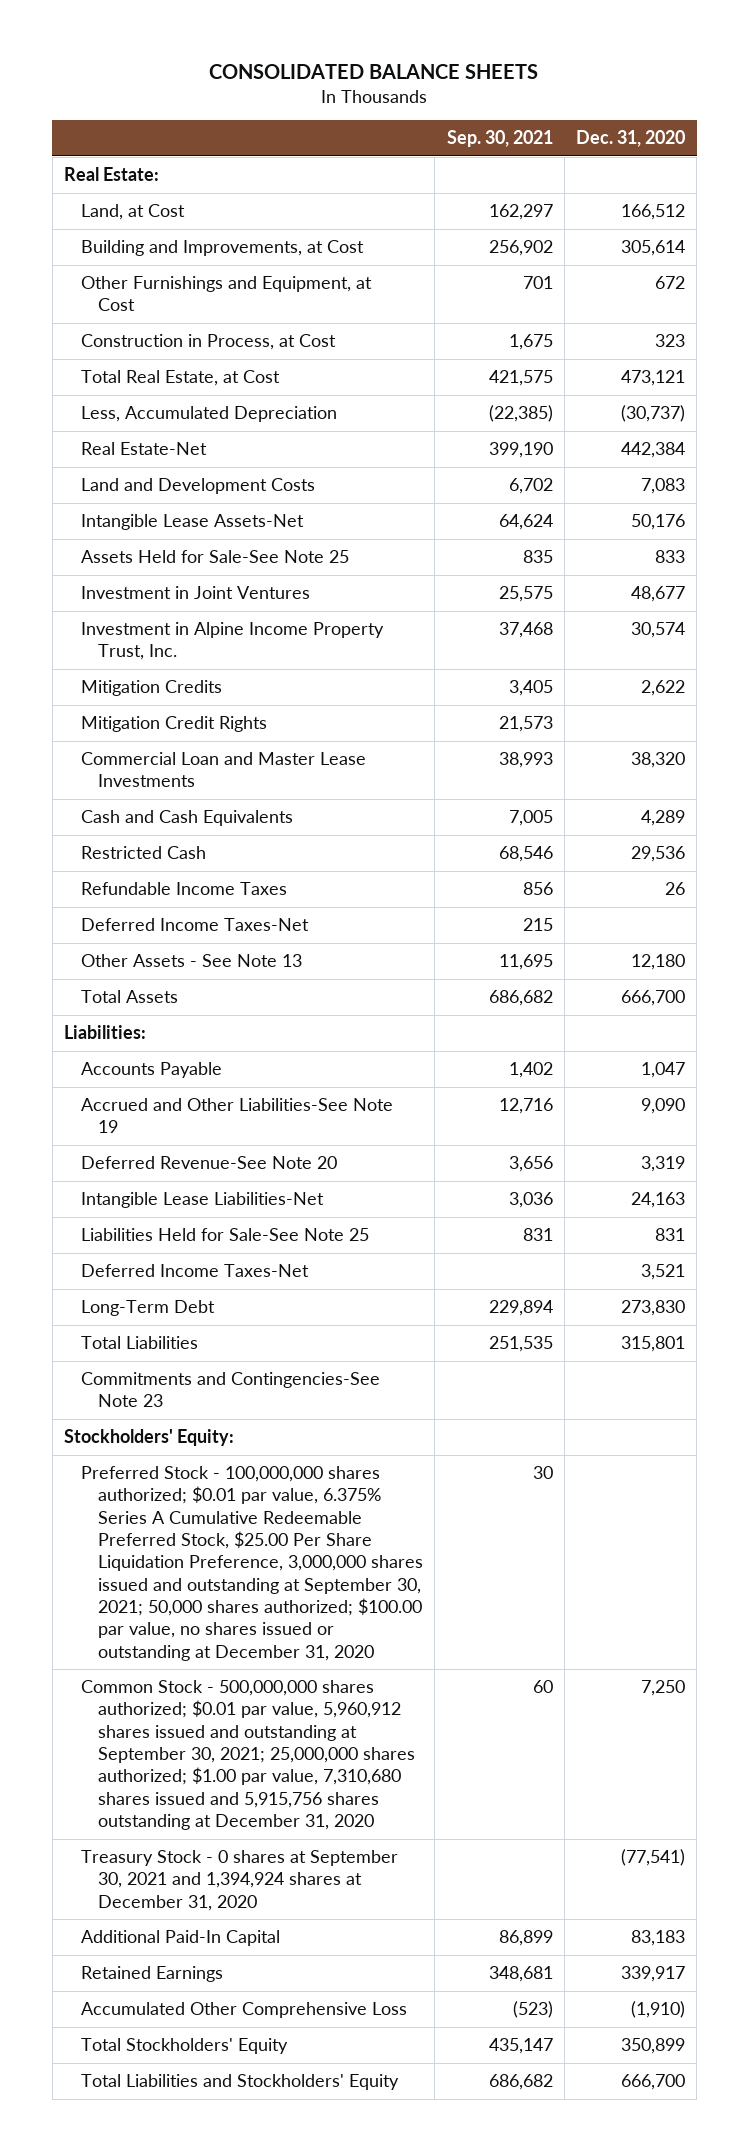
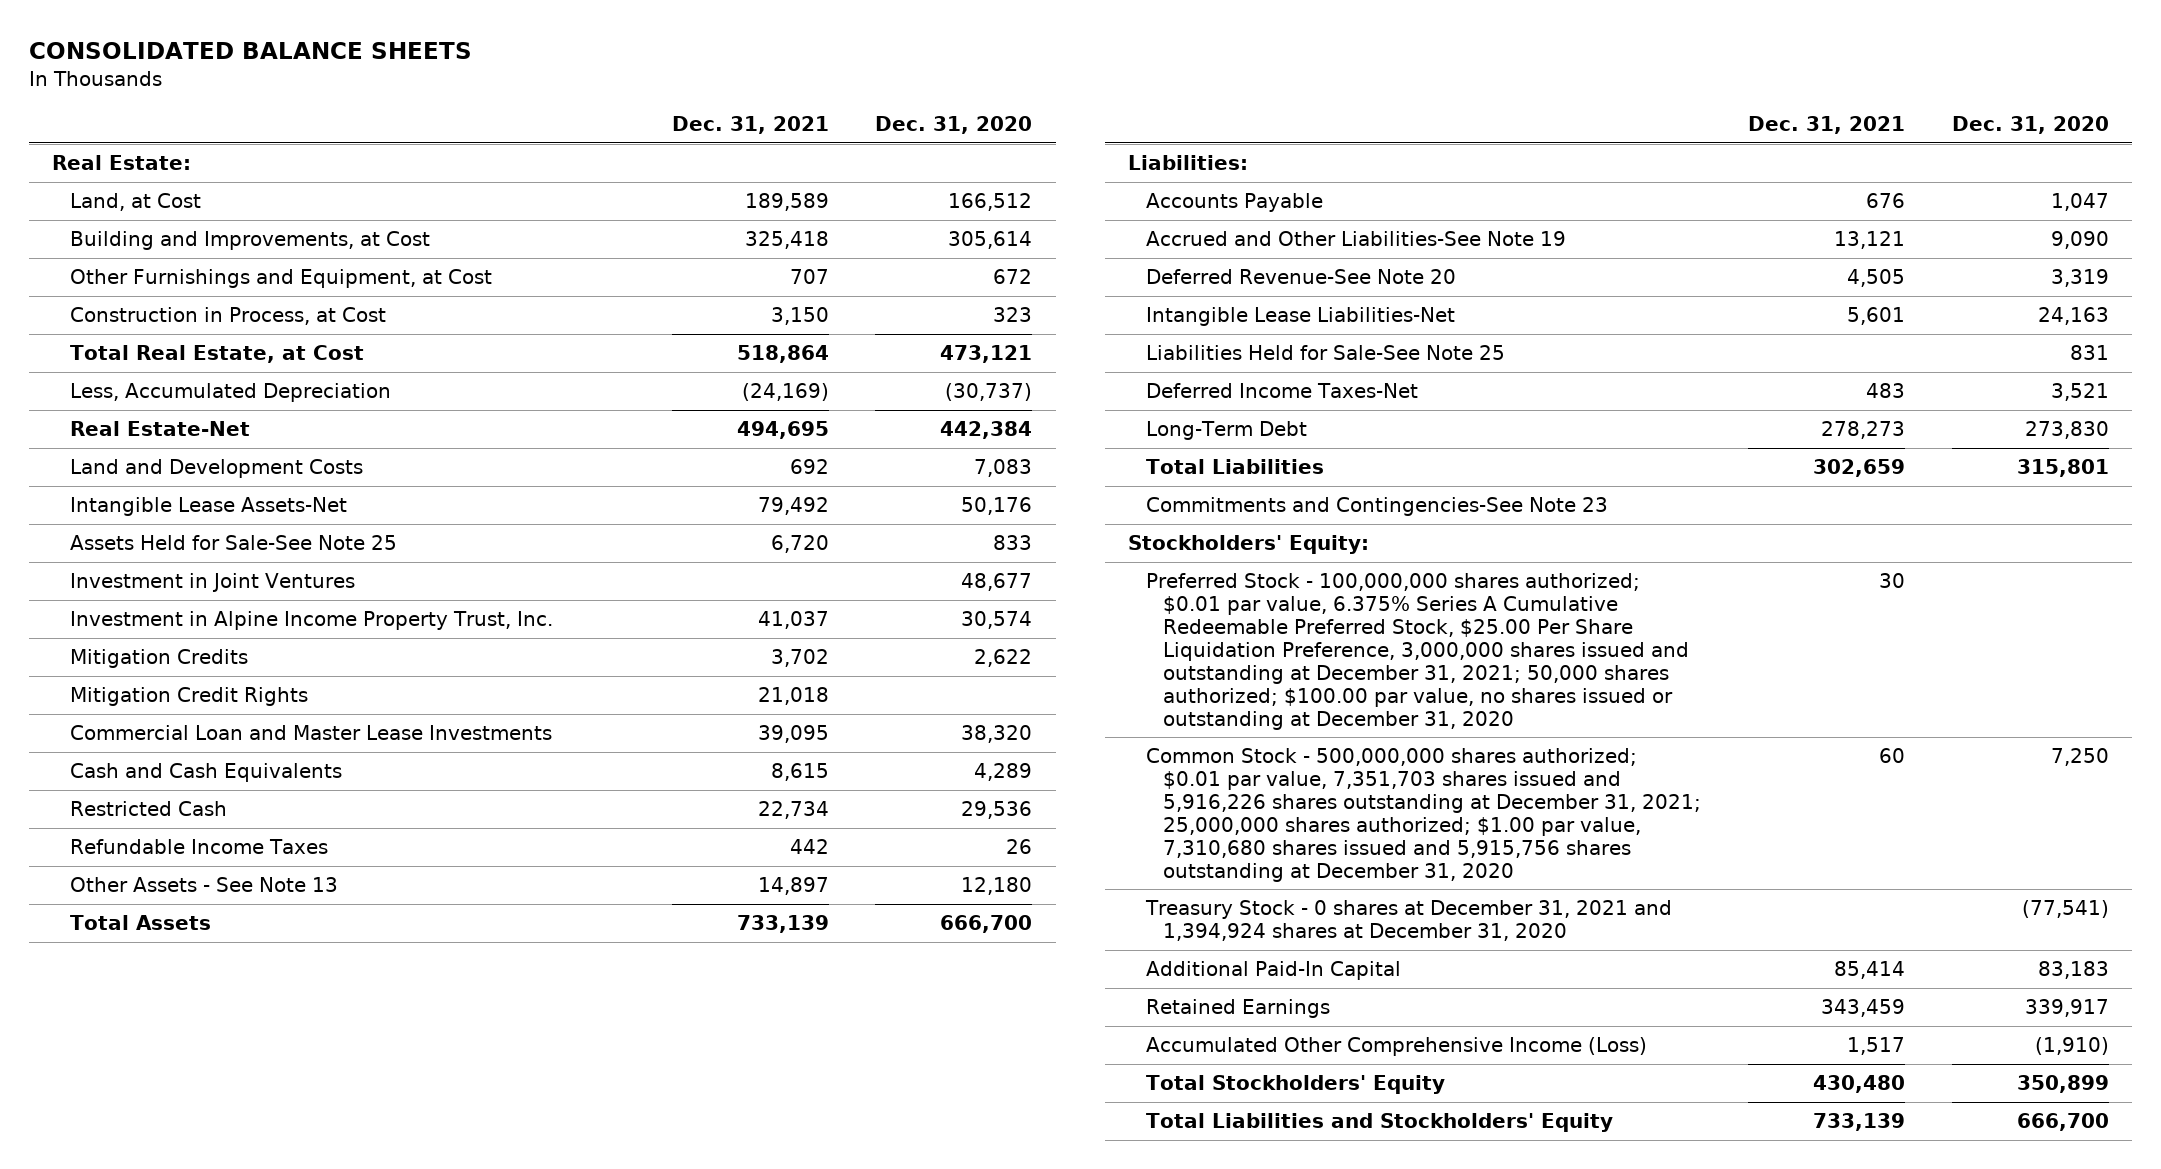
- | Sep. 30, 2021 | Dec. 31, 2020
+ | Dec. 31, 2021 | Dec. 31, 2020
- Deferred Income Taxes-Net | 215 |
- Preferred Stock - 100,000,000 shares authorized; $0.01 par value, 6.375% Series A Cumulative Redeemable Preferred Stock, $25.00 Per Share Liquidation Preference, 3,000,000 shares issued and outstanding at September 30, 2021; 50,000 shares authorized; $100.00 par value, no shares issued or outstanding at December 31, 2020 | 30 |
- Common Stock - 500,000,000 shares authorized; $0.01 par value, 5,960,912 shares issued and outstanding at September 30, 2021; 25,000,000 shares authorized; $1.00 par value, 7,310,680 shares issued and 5,915,756 shares outstanding at December 31, 2020 | 60 | 7,250
- Treasury Stock - 0 shares at September 30, 2021 and 1,394,924 shares at December 31, 2020 | | (77,541)
+ Preferred Stock - 100,000,000 shares authorized; $0.01 par value, 6.375% Series A Cumulative Redeemable Preferred Stock, $25.00 Per Share Liquidation Preference, 3,000,000 shares issued and outstanding at December 31, 2021; 50,000 shares authorized; $100.00 par value, no shares issued or outstanding at December 31, 2020 | 30 |
+ Common Stock - 500,000,000 shares authorized; $0.01 par value, 7,351,703 shares issued and 5,916,226 shares outstanding at December 31, 2021; 25,000,000 shares authorized; $1.00 par value, 7,310,680 shares issued and 5,915,756 shares outstanding at December 31, 2020 | 60 | 7,250
+ Treasury Stock - 0 shares at December 31, 2021 and 1,394,924 shares at December 31, 2020 | | (77,541)
- Accumulated Other Comprehensive Loss | (523) | (1,910)
+ Accumulated Other Comprehensive Income (Loss) | 1,517 | (1,910)

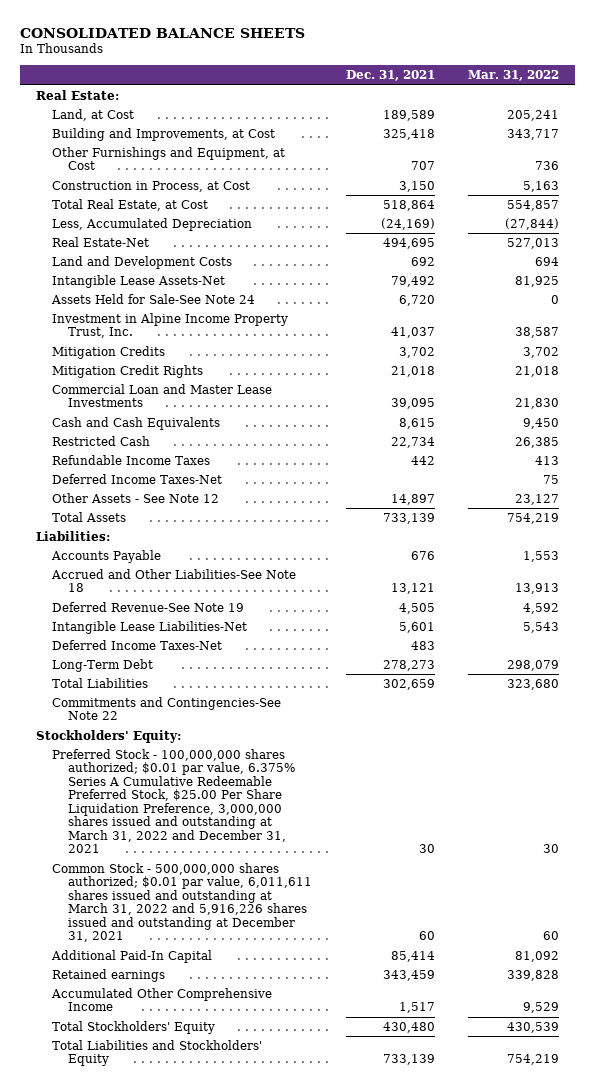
- | Dec. 31, 2021 | Dec. 31, 2020
+ | Dec. 31, 2021 | Mar. 31, 2022
- Assets Held for Sale-See Note 25 | 6,720 | 833
- Investment in Joint Ventures | | 48,677
+ Assets Held for Sale-See Note 24 | 6,720 | 0
- Other Assets - See Note 13 | 14,897 | 12,180
+ Deferred Income Taxes-Net | | 75
+ Other Assets - See Note 12 | 14,897 | 23,127
- Accrued and Other Liabilities-See Note 19 | 13,121 | 9,090
- Deferred Revenue-See Note 20 | 4,505 | 3,319
+ Accrued and Other Liabilities-See Note 18 | 13,121 | 13,913
+ Deferred Revenue-See Note 19 | 4,505 | 4,592
- Liabilities Held for Sale-See Note 25 | | 831
- Commitments and Contingencies-See Note 23
+ Commitments and Contingencies-See Note 22
- Preferred Stock - 100,000,000 shares authorized; $0.01 par value, 6.375% Series A Cumulative Redeemable Preferred Stock, $25.00 Per Share Liquidation Preference, 3,000,000 shares issued and outstanding at December 31, 2021; 50,000 shares authorized; $100.00 par value, no shares issued or outstanding at December 31, 2020 | 30 |
- Common Stock - 500,000,000 shares authorized; $0.01 par value, 7,351,703 shares issued and 5,916,226 shares outstanding at December 31, 2021; 25,000,000 shares authorized; $1.00 par value, 7,310,680 shares issued and 5,915,756 shares outstanding at December 31, 2020 | 60 | 7,250
- Treasury Stock - 0 shares at December 31, 2021 and 1,394,924 shares at December 31, 2020 | | (77,541)
+ Preferred Stock - 100,000,000 shares authorized; $0.01 par value, 6.375% Series A Cumulative Redeemable Preferred Stock, $25.00 Per Share Liquidation Preference, 3,000,000 shares issued and outstanding at March 31, 2022 and December 31, 2021 | 30 | 30
+ Common Stock - 500,000,000 shares authorized; $0.01 par value, 6,011,611 shares issued and outstanding at March 31, 2022 and 5,916,226 shares issued and outstanding at December 31, 2021 | 60 | 60
- Retained Earnings | 343,459 | 339,917
- Accumulated Other Comprehensive Income (Loss) | 1,517 | (1,910)
+ Retained earnings | 343,459 | 339,828
+ Accumulated Other Comprehensive Income | 1,517 | 9,529

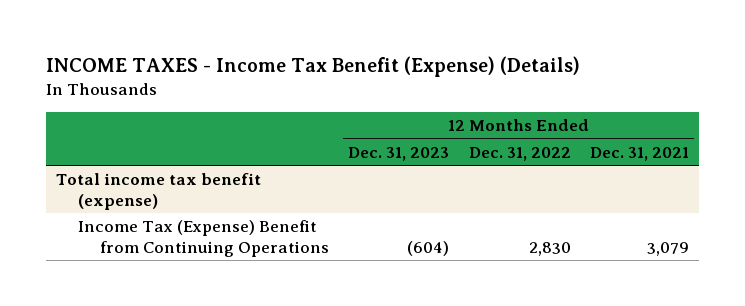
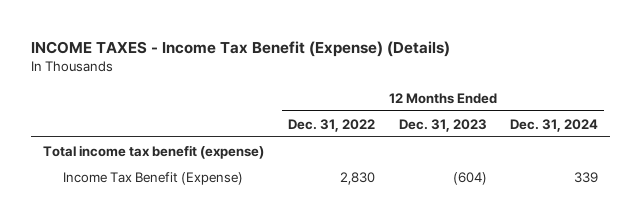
- | 12 Months Ended Dec. 31, 2023 | 12 Months Ended Dec. 31, 2022 | 12 Months Ended Dec. 31, 2021
+ | 12 Months Ended Dec. 31, 2022 | 12 Months Ended Dec. 31, 2023 | 12 Months Ended Dec. 31, 2024
- Income Tax (Expense) Benefit from Continuing Operations | (604) | 2,830 | 3,079
+ Income Tax Benefit (Expense) | 2,830 | (604) | 339

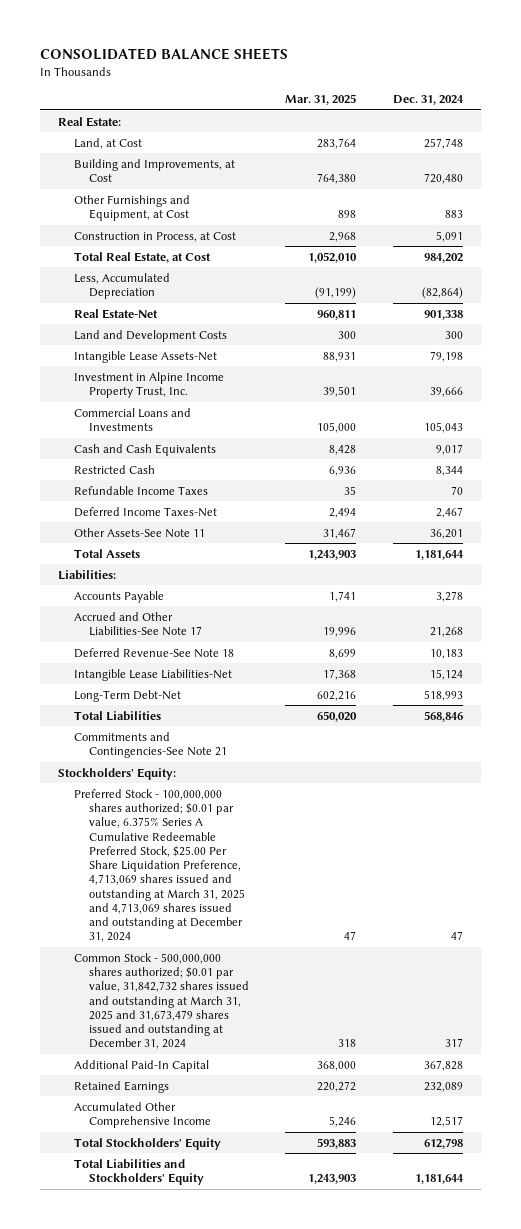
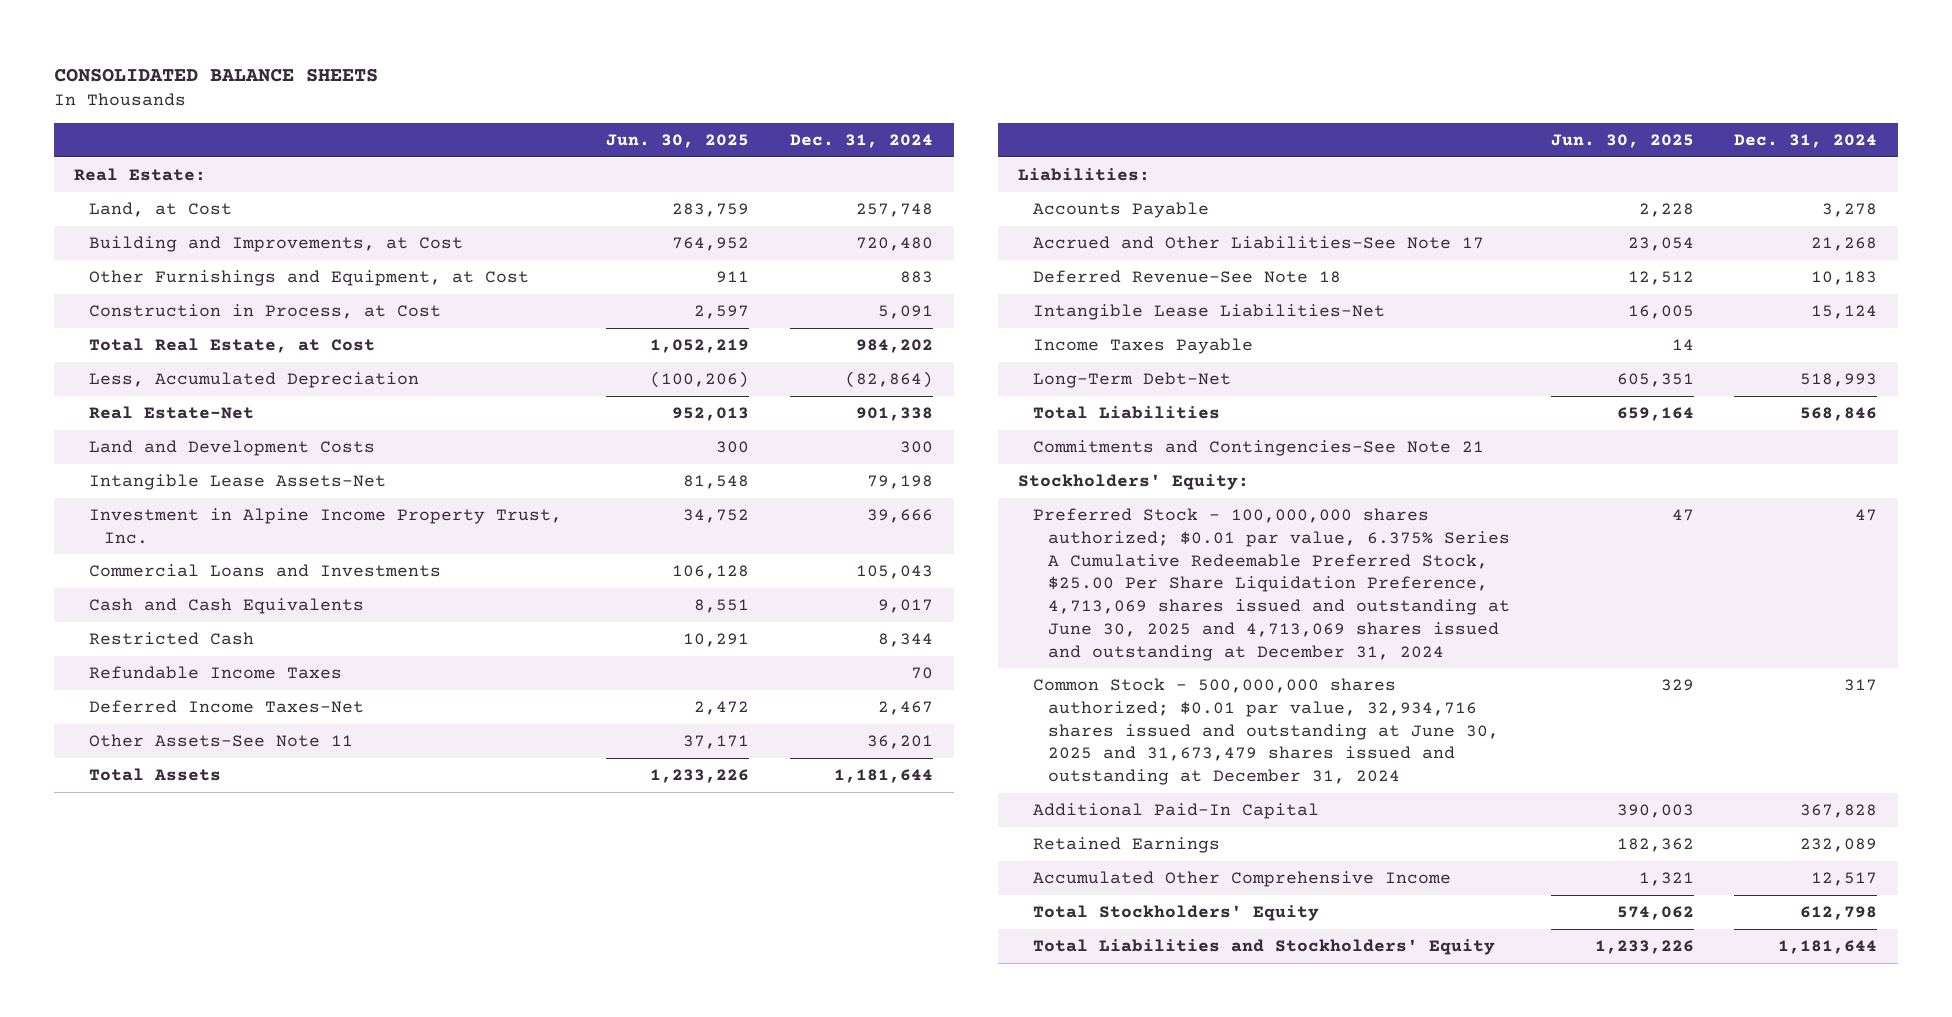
- | Mar. 31, 2025 | Dec. 31, 2024
+ | Jun. 30, 2025 | Dec. 31, 2024
+ Income Taxes Payable | 14 |
- Preferred Stock - 100,000,000 shares authorized; $0.01 par value, 6.375% Series A Cumulative Redeemable Preferred Stock, $25.00 Per Share Liquidation Preference, 4,713,069 shares issued and outstanding at March 31, 2025 and 4,713,069 shares issued and outstanding at December 31, 2024 | 47 | 47
- Common Stock - 500,000,000 shares authorized; $0.01 par value, 31,842,732 shares issued and outstanding at March 31, 2025 and 31,673,479 shares issued and outstanding at December 31, 2024 | 318 | 317
+ Preferred Stock - 100,000,000 shares authorized; $0.01 par value, 6.375% Series A Cumulative Redeemable Preferred Stock, $25.00 Per Share Liquidation Preference, 4,713,069 shares issued and outstanding at June 30, 2025 and 4,713,069 shares issued and outstanding at December 31, 2024 | 47 | 47
+ Common Stock - 500,000,000 shares authorized; $0.01 par value, 32,934,716 shares issued and outstanding at June 30, 2025 and 31,673,479 shares issued and outstanding at December 31, 2024 | 329 | 317

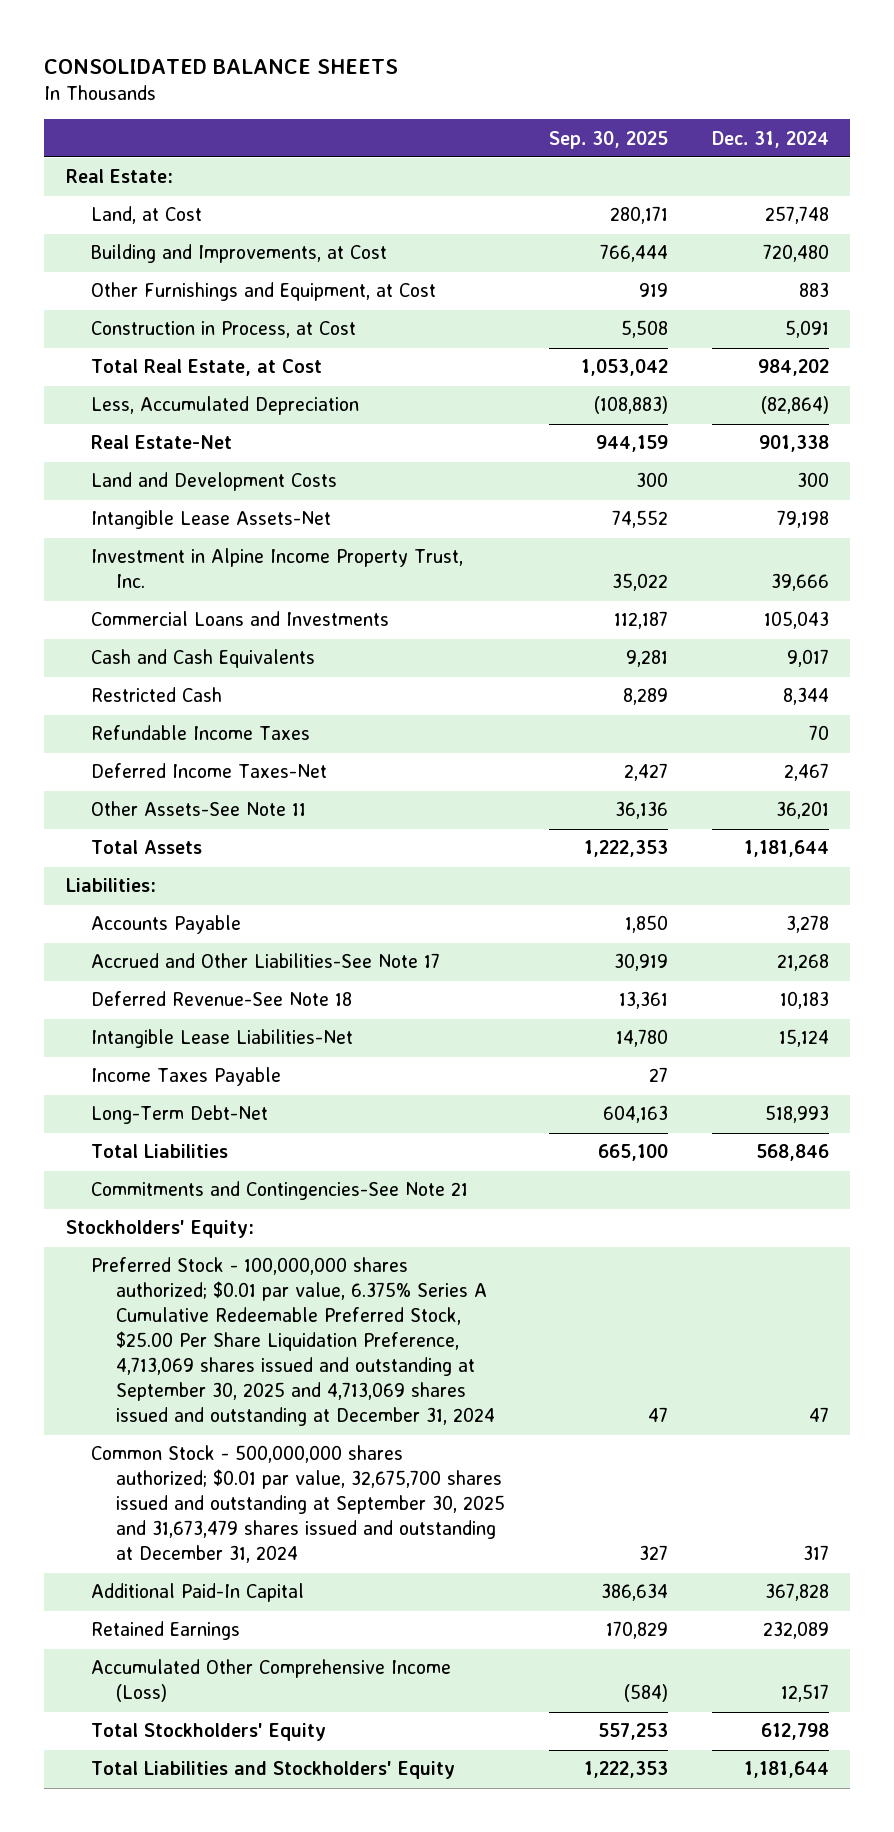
- | Jun. 30, 2025 | Dec. 31, 2024
+ | Sep. 30, 2025 | Dec. 31, 2024
- Preferred Stock - 100,000,000 shares authorized; $0.01 par value, 6.375% Series A Cumulative Redeemable Preferred Stock, $25.00 Per Share Liquidation Preference, 4,713,069 shares issued and outstanding at June 30, 2025 and 4,713,069 shares issued and outstanding at December 31, 2024 | 47 | 47
- Common Stock - 500,000,000 shares authorized; $0.01 par value, 32,934,716 shares issued and outstanding at June 30, 2025 and 31,673,479 shares issued and outstanding at December 31, 2024 | 329 | 317
+ Preferred Stock - 100,000,000 shares authorized; $0.01 par value, 6.375% Series A Cumulative Redeemable Preferred Stock, $25.00 Per Share Liquidation Preference, 4,713,069 shares issued and outstanding at September 30, 2025 and 4,713,069 shares issued and outstanding at December 31, 2024 | 47 | 47
+ Common Stock - 500,000,000 shares authorized; $0.01 par value, 32,675,700 shares issued and outstanding at September 30, 2025 and 31,673,479 shares issued and outstanding at December 31, 2024 | 327 | 317
- Accumulated Other Comprehensive Income | 1,321 | 12,517
+ Accumulated Other Comprehensive Income (Loss) | (584) | 12,517

